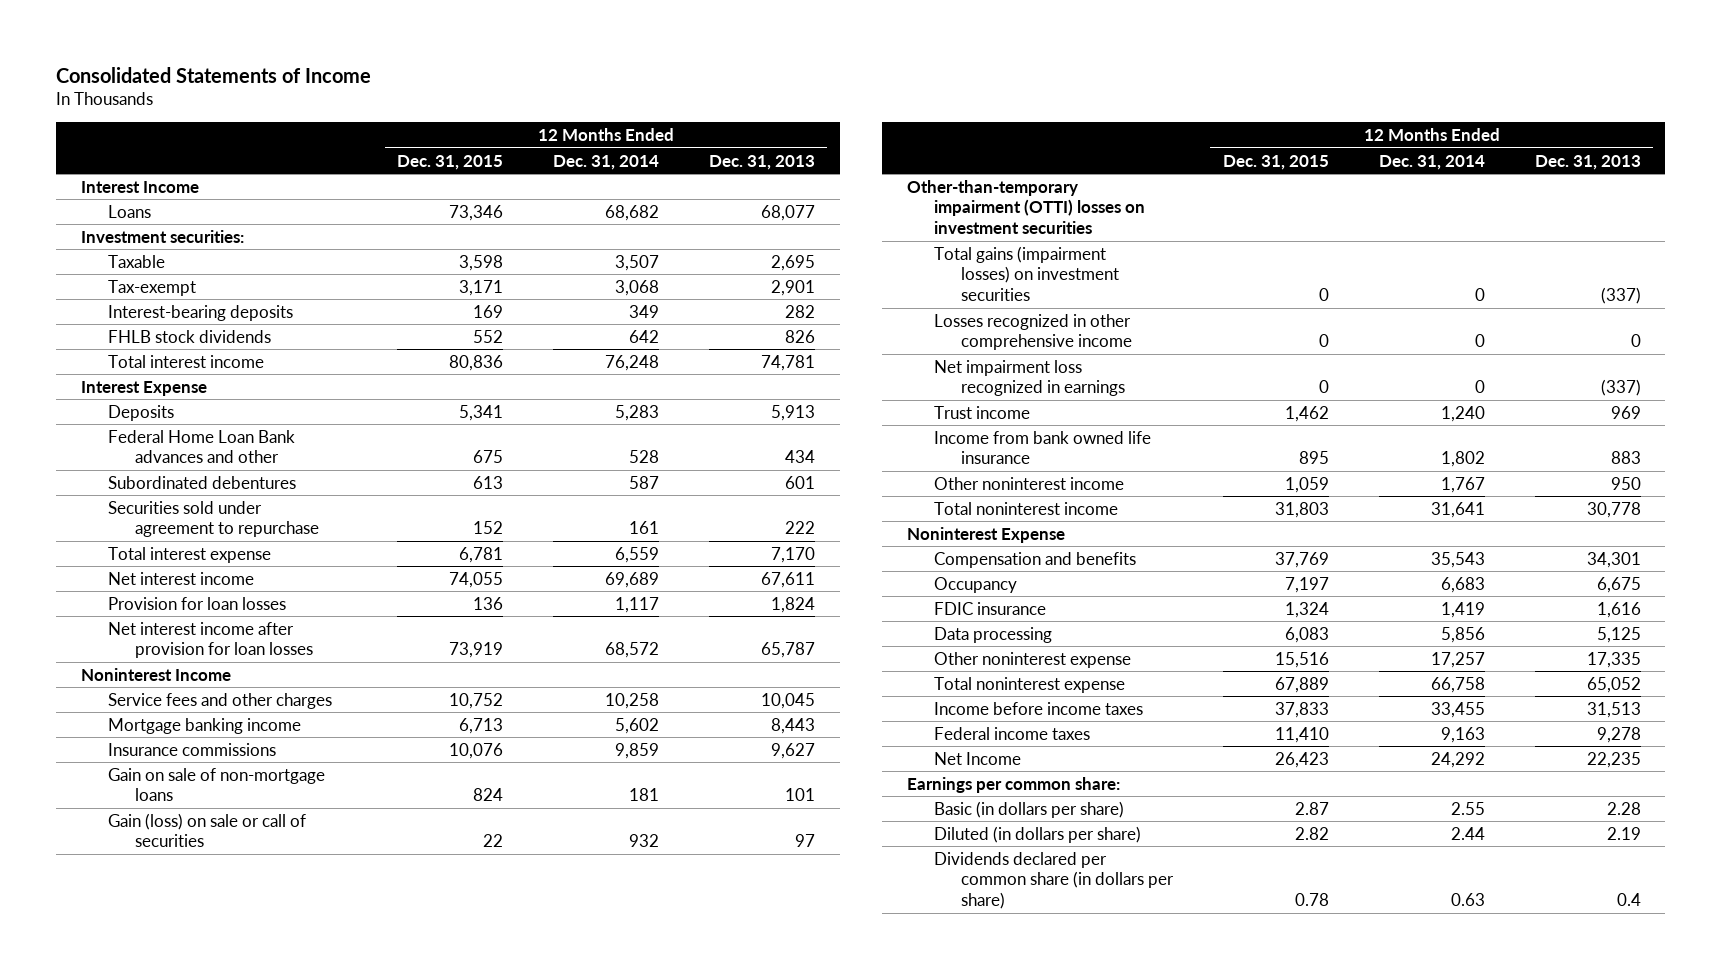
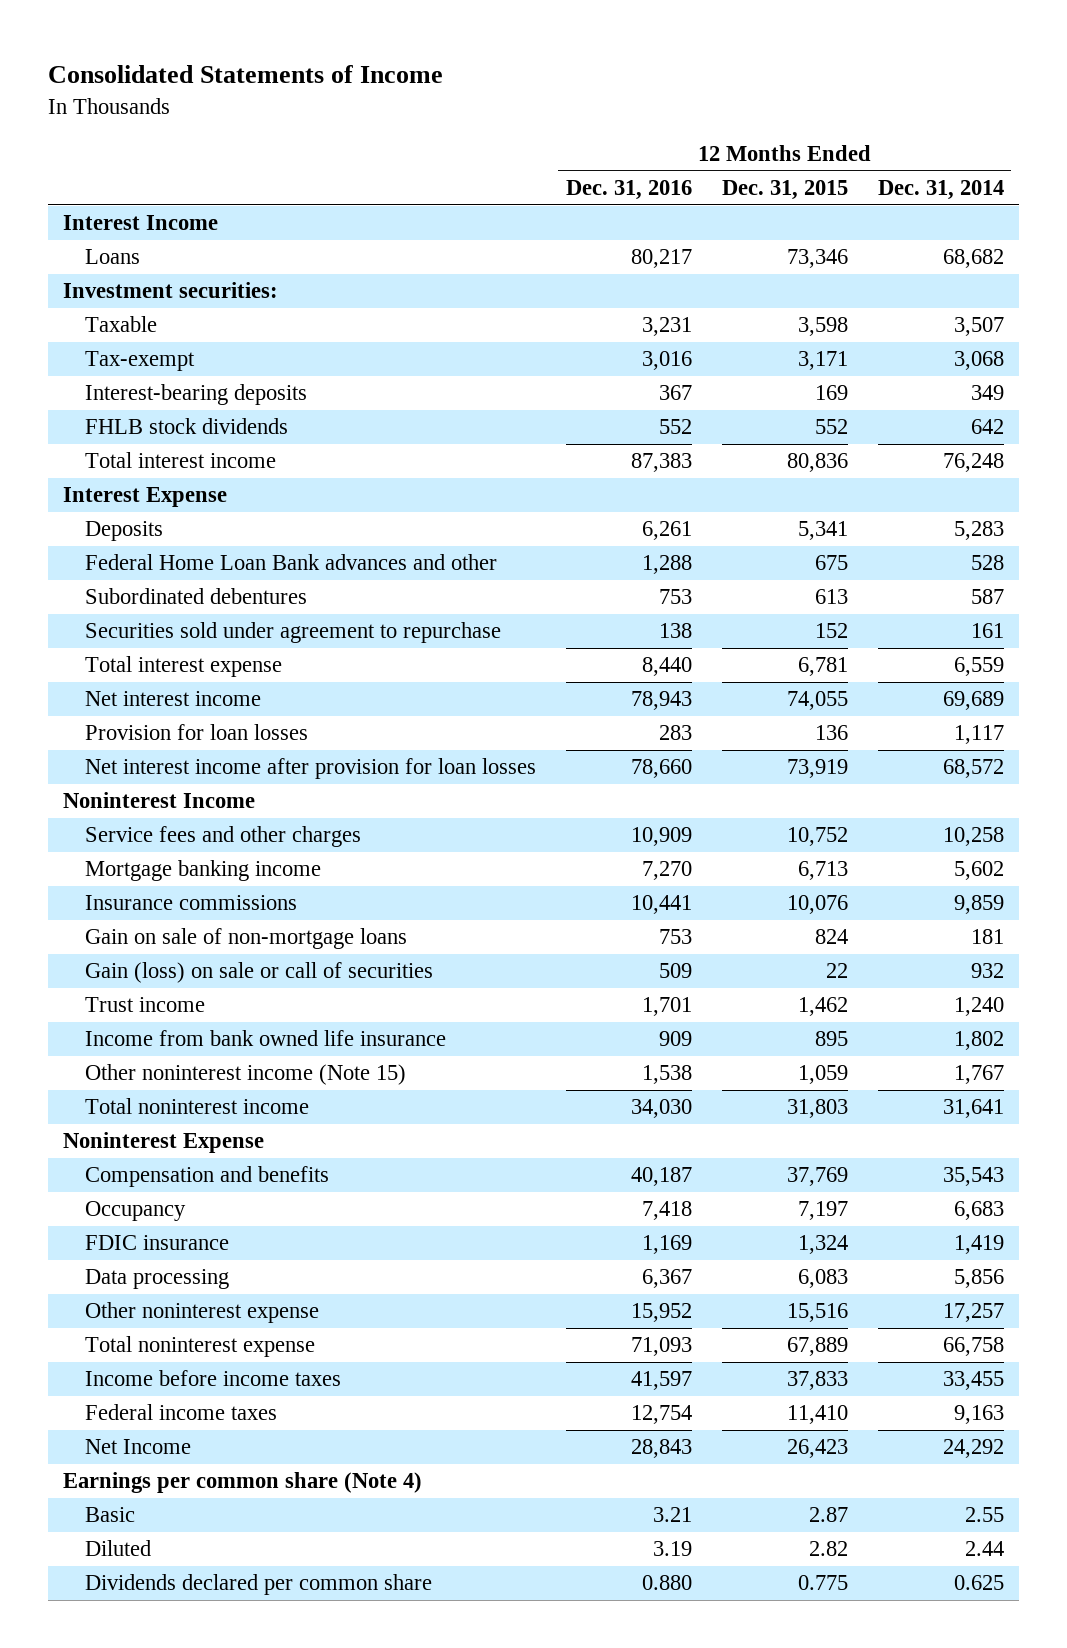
- | 12 Months Ended Dec. 31, 2015 | 12 Months Ended Dec. 31, 2014 | 12 Months Ended Dec. 31, 2013
+ | 12 Months Ended Dec. 31, 2016 | 12 Months Ended Dec. 31, 2015 | 12 Months Ended Dec. 31, 2014
- Other-than-temporary impairment (OTTI) losses on investment securities
- Total gains (impairment losses) on investment securities | 0 | 0 | (337)
- Losses recognized in other comprehensive income | 0 | 0 | 0
- Net impairment loss recognized in earnings | 0 | 0 | (337)
- Other noninterest income | 1,059 | 1,767 | 950
+ Other noninterest income (Note 15) | 1,538 | 1,059 | 1,767
- Earnings per common share:
- Basic (in dollars per share) | 2.87 | 2.55 | 2.28
- Diluted (in dollars per share) | 2.82 | 2.44 | 2.19
- Dividends declared per common share (in dollars per share) | 0.78 | 0.63 | 0.4
+ Earnings per common share (Note 4)
+ Basic | 3.21 | 2.87 | 2.55
+ Diluted | 3.19 | 2.82 | 2.44
+ Dividends declared per common share | 0.880 | 0.775 | 0.625

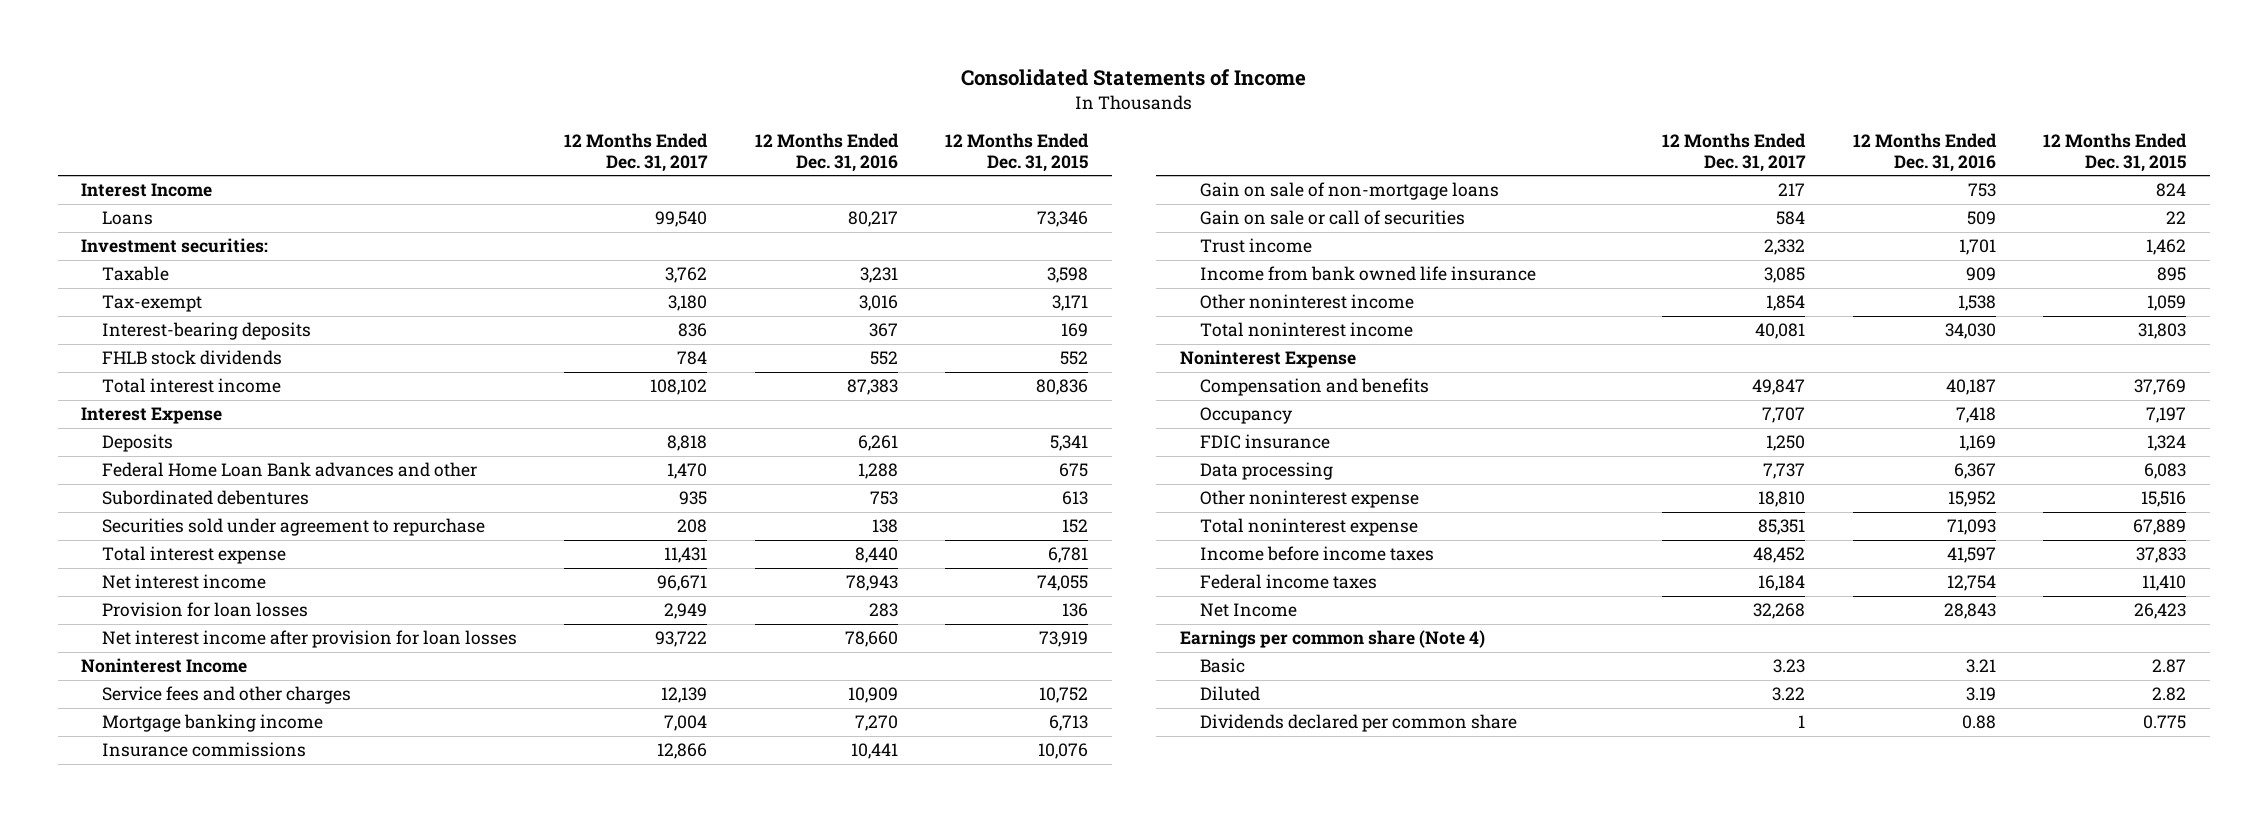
- | 12 Months Ended Dec. 31, 2016 | 12 Months Ended Dec. 31, 2015 | 12 Months Ended Dec. 31, 2014
+ | 12 Months Ended Dec. 31, 2017 | 12 Months Ended Dec. 31, 2016 | 12 Months Ended Dec. 31, 2015
- Gain (loss) on sale or call of securities | 509 | 22 | 932
+ Gain on sale or call of securities | 584 | 509 | 22
- Other noninterest income (Note 15) | 1,538 | 1,059 | 1,767
+ Other noninterest income | 1,854 | 1,538 | 1,059
- Dividends declared per common share | 0.880 | 0.775 | 0.625
+ Dividends declared per common share | 1 | 0.88 | 0.775

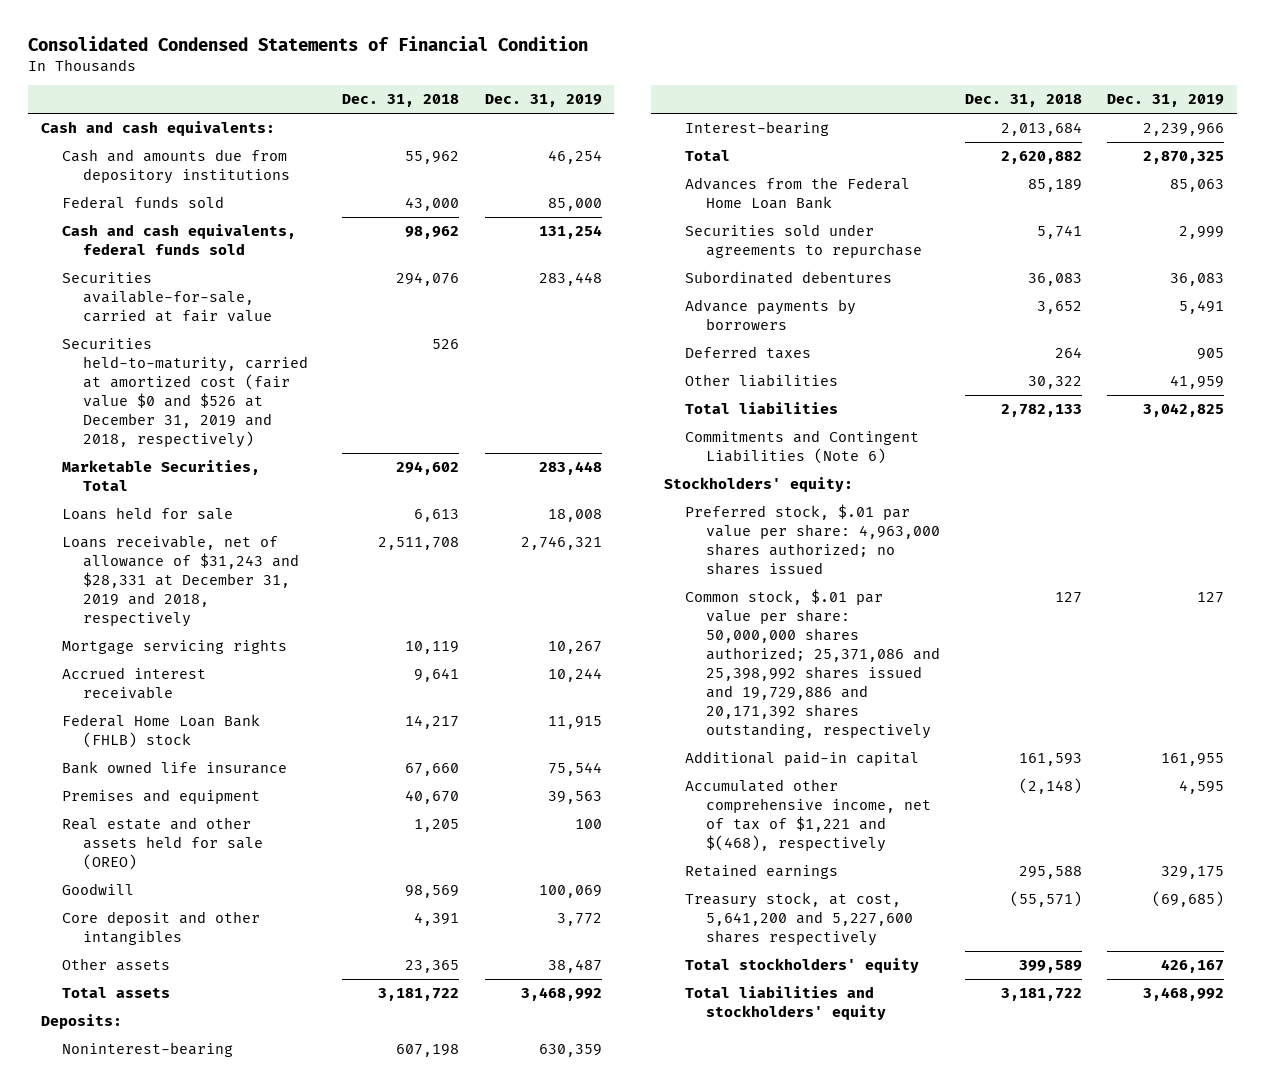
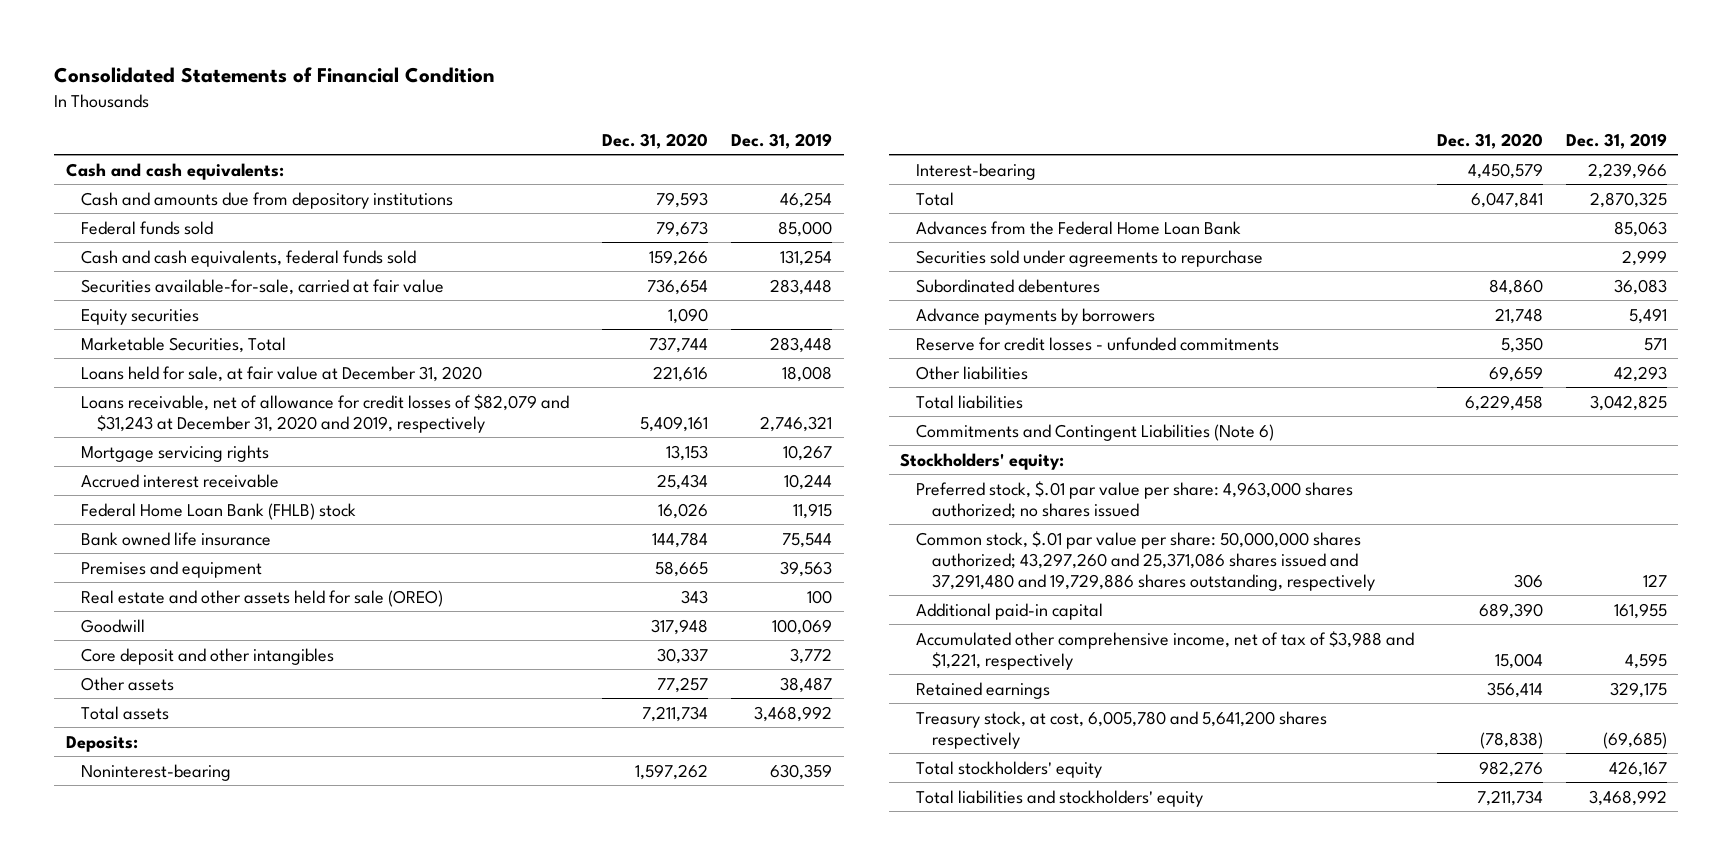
- Consolidated Condensed Statements of Financial Condition
+ Consolidated Statements of Financial Condition
- | Dec. 31, 2018 | Dec. 31, 2019
+ | Dec. 31, 2020 | Dec. 31, 2019
- Securities held-to-maturity, carried at amortized cost (fair value $0 and $526 at December 31, 2019 and 2018, respectively) | 526 |
+ Equity securities | 1,090 |
- Loans held for sale | 6,613 | 18,008
- Loans receivable, net of allowance of $31,243 and $28,331 at December 31, 2019 and 2018, respectively | 2,511,708 | 2,746,321
+ Loans held for sale, at fair value at December 31, 2020 | 221,616 | 18,008
+ Loans receivable, net of allowance for credit losses of $82,079 and $31,243 at December 31, 2020 and 2019, respectively | 5,409,161 | 2,746,321
- Deferred taxes | 264 | 905
- Other liabilities | 30,322 | 41,959
+ Reserve for credit losses - unfunded commitments | 5,350 | 571
+ Other liabilities | 69,659 | 42,293
- Common stock, $.01 par value per share: 50,000,000 shares authorized; 25,371,086 and 25,398,992 shares issued and 19,729,886 and 20,171,392 shares outstanding, respectively | 127 | 127
+ Common stock, $.01 par value per share: 50,000,000 shares authorized; 43,297,260 and 25,371,086 shares issued and 37,291,480 and 19,729,886 shares outstanding, respectively | 306 | 127
- Accumulated other comprehensive income, net of tax of $1,221 and $(468), respectively | (2,148) | 4,595
+ Accumulated other comprehensive income, net of tax of $3,988 and $1,221, respectively | 15,004 | 4,595
- Treasury stock, at cost, 5,641,200 and 5,227,600 shares respectively | (55,571) | (69,685)
+ Treasury stock, at cost, 6,005,780 and 5,641,200 shares respectively | (78,838) | (69,685)

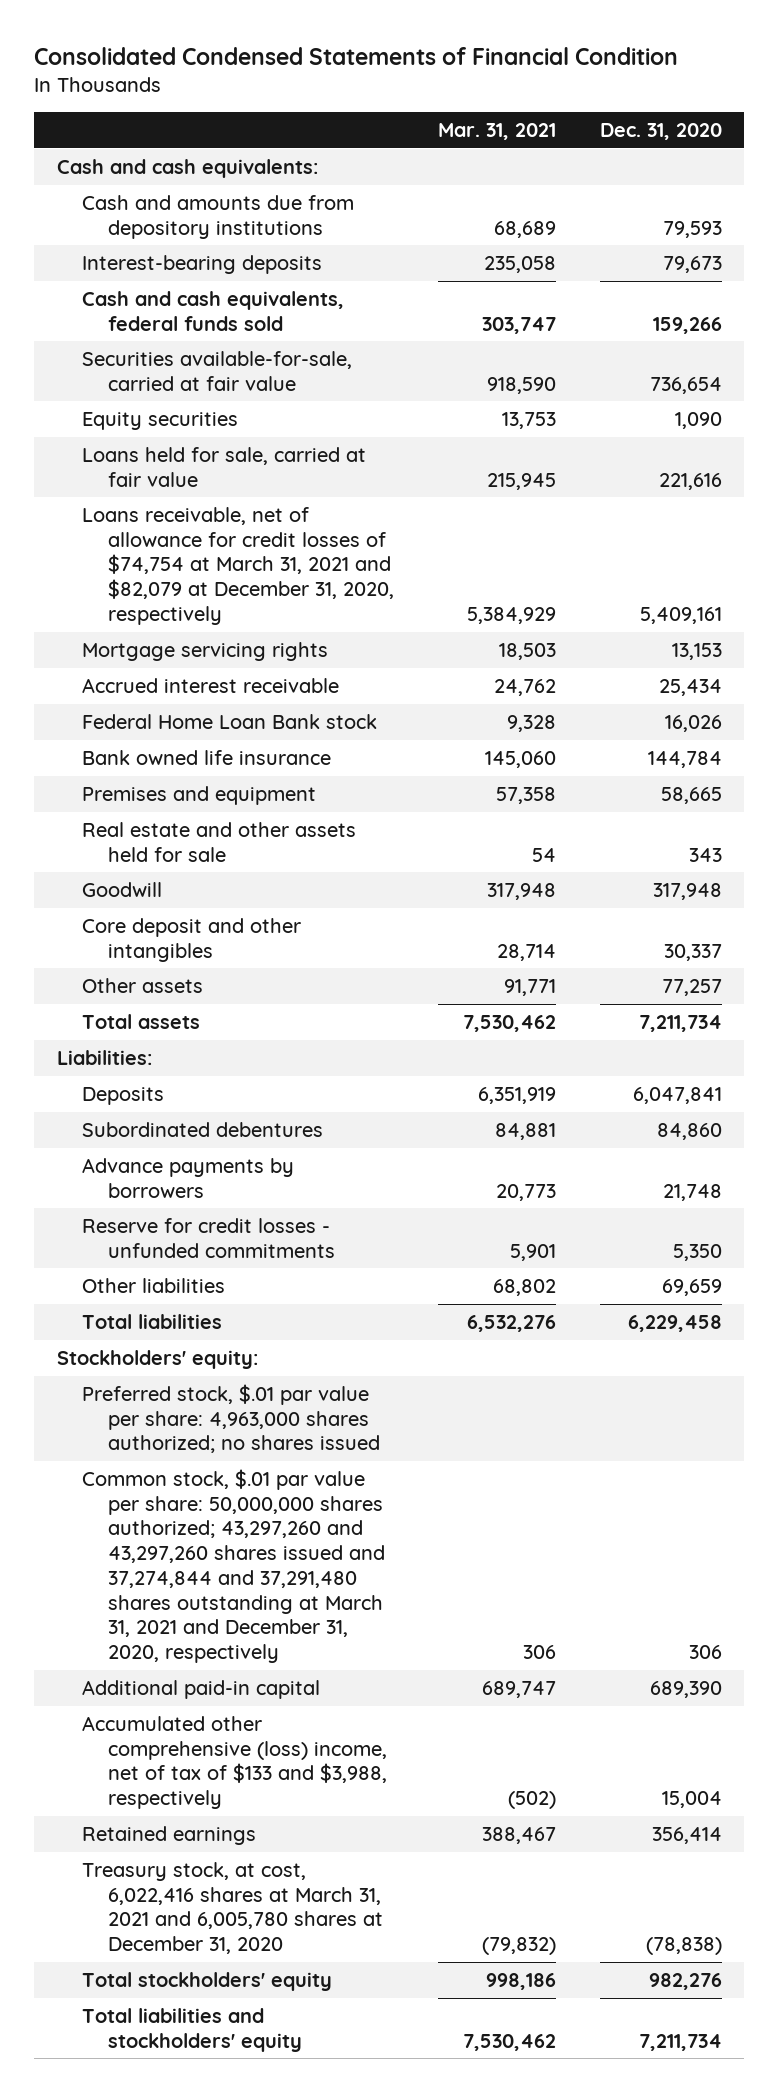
- Consolidated Statements of Financial Condition
+ Consolidated Condensed Statements of Financial Condition
- | Dec. 31, 2020 | Dec. 31, 2019
+ | Mar. 31, 2021 | Dec. 31, 2020
- Federal funds sold | 79,673 | 85,000
+ Interest-bearing deposits | 235,058 | 79,673
- Marketable Securities, Total | 737,744 | 283,448
- Loans held for sale, at fair value at December 31, 2020 | 221,616 | 18,008
- Loans receivable, net of allowance for credit losses of $82,079 and $31,243 at December 31, 2020 and 2019, respectively | 5,409,161 | 2,746,321
+ Loans held for sale, carried at fair value | 215,945 | 221,616
+ Loans receivable, net of allowance for credit losses of $74,754 at March 31, 2021 and $82,079 at December 31, 2020, respectively | 5,384,929 | 5,409,161
- Federal Home Loan Bank (FHLB) stock | 16,026 | 11,915
+ Federal Home Loan Bank stock | 9,328 | 16,026
- Real estate and other assets held for sale (OREO) | 343 | 100
+ Real estate and other assets held for sale | 54 | 343
- Deposits:
- Noninterest-bearing | 1,597,262 | 630,359
- Interest-bearing | 4,450,579 | 2,239,966
- Total | 6,047,841 | 2,870,325
- Advances from the Federal Home Loan Bank | | 85,063
- Securities sold under agreements to repurchase | | 2,999
+ Liabilities:
+ Deposits | 6,351,919 | 6,047,841
- Commitments and Contingent Liabilities (Note 6)
- Common stock, $.01 par value per share: 50,000,000 shares authorized; 43,297,260 and 25,371,086 shares issued and 37,291,480 and 19,729,886 shares outstanding, respectively | 306 | 127
+ Common stock, $.01 par value per share: 50,000,000 shares authorized; 43,297,260 and 43,297,260 shares issued and 37,274,844 and 37,291,480 shares outstanding at March 31, 2021 and December 31, 2020, respectively | 306 | 306
- Accumulated other comprehensive income, net of tax of $3,988 and $1,221, respectively | 15,004 | 4,595
+ Accumulated other comprehensive (loss) income, net of tax of $133 and $3,988, respectively | (502) | 15,004
- Treasury stock, at cost, 6,005,780 and 5,641,200 shares respectively | (78,838) | (69,685)
+ Treasury stock, at cost, 6,022,416 shares at March 31, 2021 and 6,005,780 shares at December 31, 2020 | (79,832) | (78,838)

